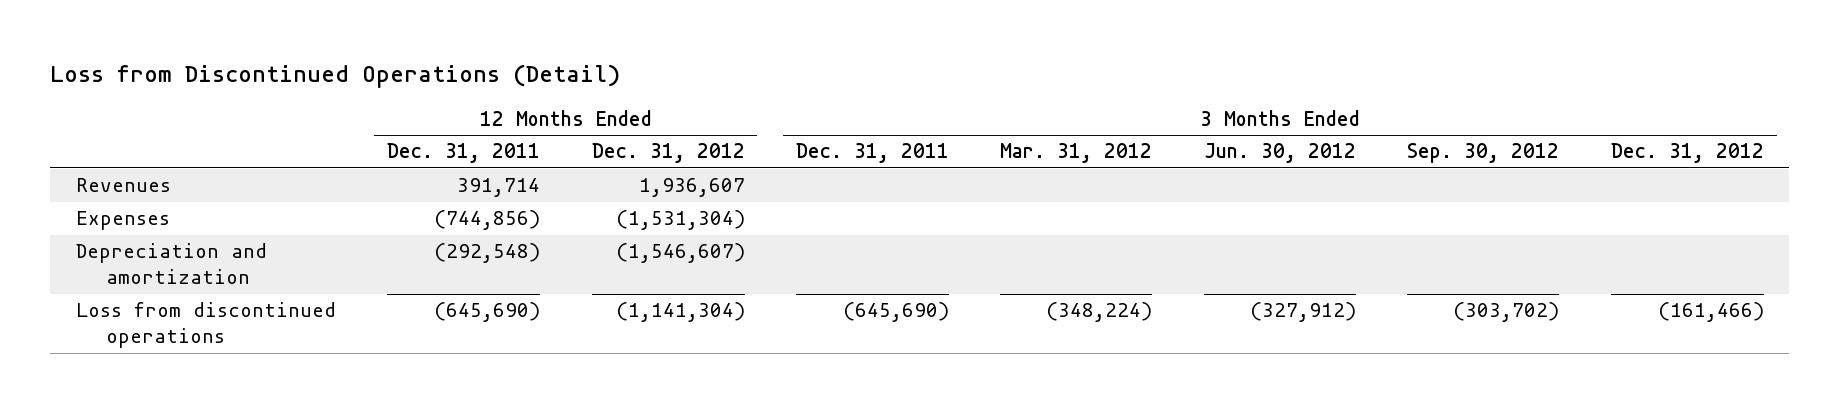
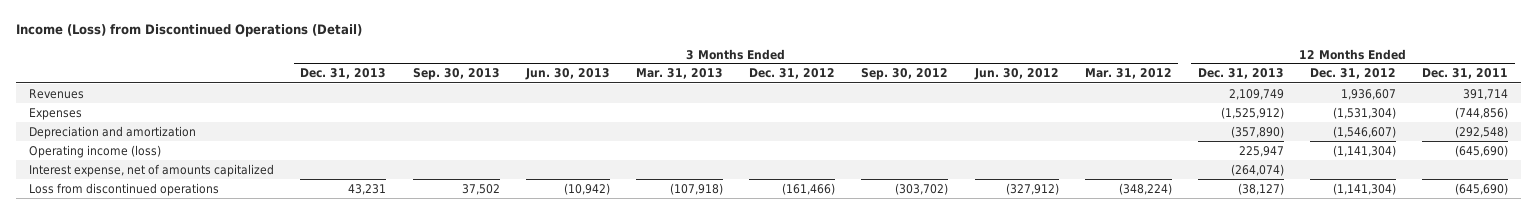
- Loss from Discontinued Operations (Detail)
+ Income (Loss) from Discontinued Operations (Detail)
- | 12 Months Ended Dec. 31, 2011 | 12 Months Ended Dec. 31, 2012 | 3 Months Ended Dec. 31, 2011 | 3 Months Ended Mar. 31, 2012 | 3 Months Ended Jun. 30, 2012 | 3 Months Ended Sep. 30, 2012 | 3 Months Ended Dec. 31, 2012
+ | 3 Months Ended Dec. 31, 2013 | 3 Months Ended Sep. 30, 2013 | 3 Months Ended Jun. 30, 2013 | 3 Months Ended Mar. 31, 2013 | 3 Months Ended Dec. 31, 2012 | 3 Months Ended Sep. 30, 2012 | 3 Months Ended Jun. 30, 2012 | 3 Months Ended Mar. 31, 2012 | 12 Months Ended Dec. 31, 2013 | 12 Months Ended Dec. 31, 2012 | 12 Months Ended Dec. 31, 2011
+ Operating income (loss) | | | | | | | | | 225,947 | (1,141,304) | (645,690)
+ Interest expense, net of amounts capitalized | | | | | | | | | (264,074) | |

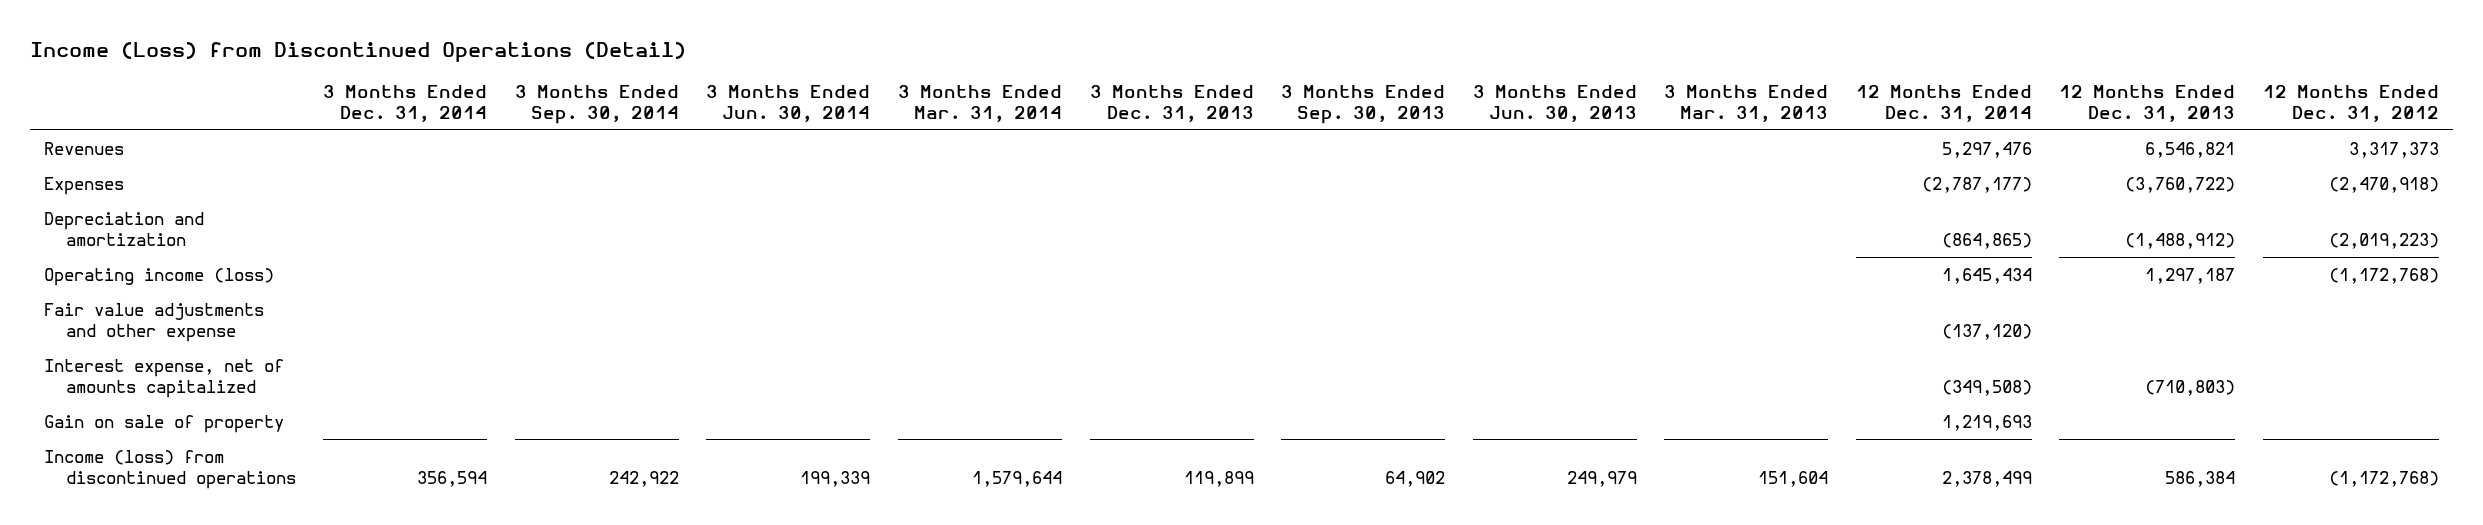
- | 3 Months Ended Dec. 31, 2013 | 3 Months Ended Sep. 30, 2013 | 3 Months Ended Jun. 30, 2013 | 3 Months Ended Mar. 31, 2013 | 3 Months Ended Dec. 31, 2012 | 3 Months Ended Sep. 30, 2012 | 3 Months Ended Jun. 30, 2012 | 3 Months Ended Mar. 31, 2012 | 12 Months Ended Dec. 31, 2013 | 12 Months Ended Dec. 31, 2012 | 12 Months Ended Dec. 31, 2011
+ | 3 Months Ended Dec. 31, 2014 | 3 Months Ended Sep. 30, 2014 | 3 Months Ended Jun. 30, 2014 | 3 Months Ended Mar. 31, 2014 | 3 Months Ended Dec. 31, 2013 | 3 Months Ended Sep. 30, 2013 | 3 Months Ended Jun. 30, 2013 | 3 Months Ended Mar. 31, 2013 | 12 Months Ended Dec. 31, 2014 | 12 Months Ended Dec. 31, 2013 | 12 Months Ended Dec. 31, 2012
- Revenues | | | | | | | | | 2,109,749 | 1,936,607 | 391,714
- Expenses | | | | | | | | | (1,525,912) | (1,531,304) | (744,856)
- Depreciation and amortization | | | | | | | | | (357,890) | (1,546,607) | (292,548)
- Operating income (loss) | | | | | | | | | 225,947 | (1,141,304) | (645,690)
- Interest expense, net of amounts capitalized | | | | | | | | | (264,074) | |
- Loss from discontinued operations | 43,231 | 37,502 | (10,942) | (107,918) | (161,466) | (303,702) | (327,912) | (348,224) | (38,127) | (1,141,304) | (645,690)
+ Revenues | | | | | | | | | 5,297,476 | 6,546,821 | 3,317,373
+ Expenses | | | | | | | | | (2,787,177) | (3,760,722) | (2,470,918)
+ Depreciation and amortization | | | | | | | | | (864,865) | (1,488,912) | (2,019,223)
+ Operating income (loss) | | | | | | | | | 1,645,434 | 1,297,187 | (1,172,768)
+ Fair value adjustments and other expense | | | | | | | | | (137,120) | |
+ Interest expense, net of amounts capitalized | | | | | | | | | (349,508) | (710,803) |
+ Gain on sale of property | | | | | | | | | 1,219,693 | |
+ Income (loss) from discontinued operations | 356,594 | 242,922 | 199,339 | 1,579,644 | 119,899 | 64,902 | 249,979 | 151,604 | 2,378,499 | 586,384 | (1,172,768)

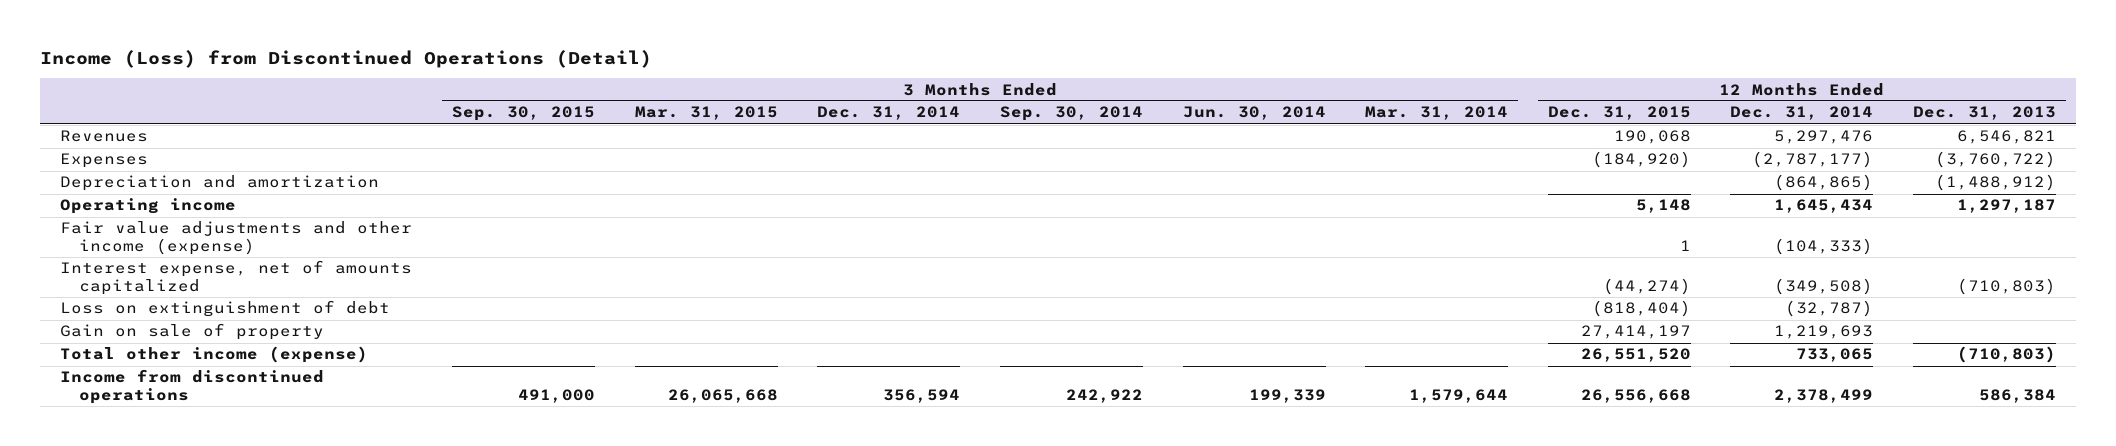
- | 3 Months Ended Dec. 31, 2014 | 3 Months Ended Sep. 30, 2014 | 3 Months Ended Jun. 30, 2014 | 3 Months Ended Mar. 31, 2014 | 3 Months Ended Dec. 31, 2013 | 3 Months Ended Sep. 30, 2013 | 3 Months Ended Jun. 30, 2013 | 3 Months Ended Mar. 31, 2013 | 12 Months Ended Dec. 31, 2014 | 12 Months Ended Dec. 31, 2013 | 12 Months Ended Dec. 31, 2012
+ | 3 Months Ended Sep. 30, 2015 | 3 Months Ended Mar. 31, 2015 | 3 Months Ended Dec. 31, 2014 | 3 Months Ended Sep. 30, 2014 | 3 Months Ended Jun. 30, 2014 | 3 Months Ended Mar. 31, 2014 | 12 Months Ended Dec. 31, 2015 | 12 Months Ended Dec. 31, 2014 | 12 Months Ended Dec. 31, 2013
- Operating income (loss) | | | | | | | | | 1,645,434 | 1,297,187 | (1,172,768)
- Fair value adjustments and other expense | | | | | | | | | (137,120) | |
+ Operating income | | | | | | | 5,148 | 1,645,434 | 1,297,187
+ Fair value adjustments and other income (expense) | | | | | | | 1 | (104,333) |
+ Loss on extinguishment of debt | | | | | | | (818,404) | (32,787) |
- Income (loss) from discontinued operations | 356,594 | 242,922 | 199,339 | 1,579,644 | 119,899 | 64,902 | 249,979 | 151,604 | 2,378,499 | 586,384 | (1,172,768)
+ Total other income (expense) | | | | | | | 26,551,520 | 733,065 | (710,803)
+ Income from discontinued operations | 491,000 | 26,065,668 | 356,594 | 242,922 | 199,339 | 1,579,644 | 26,556,668 | 2,378,499 | 586,384

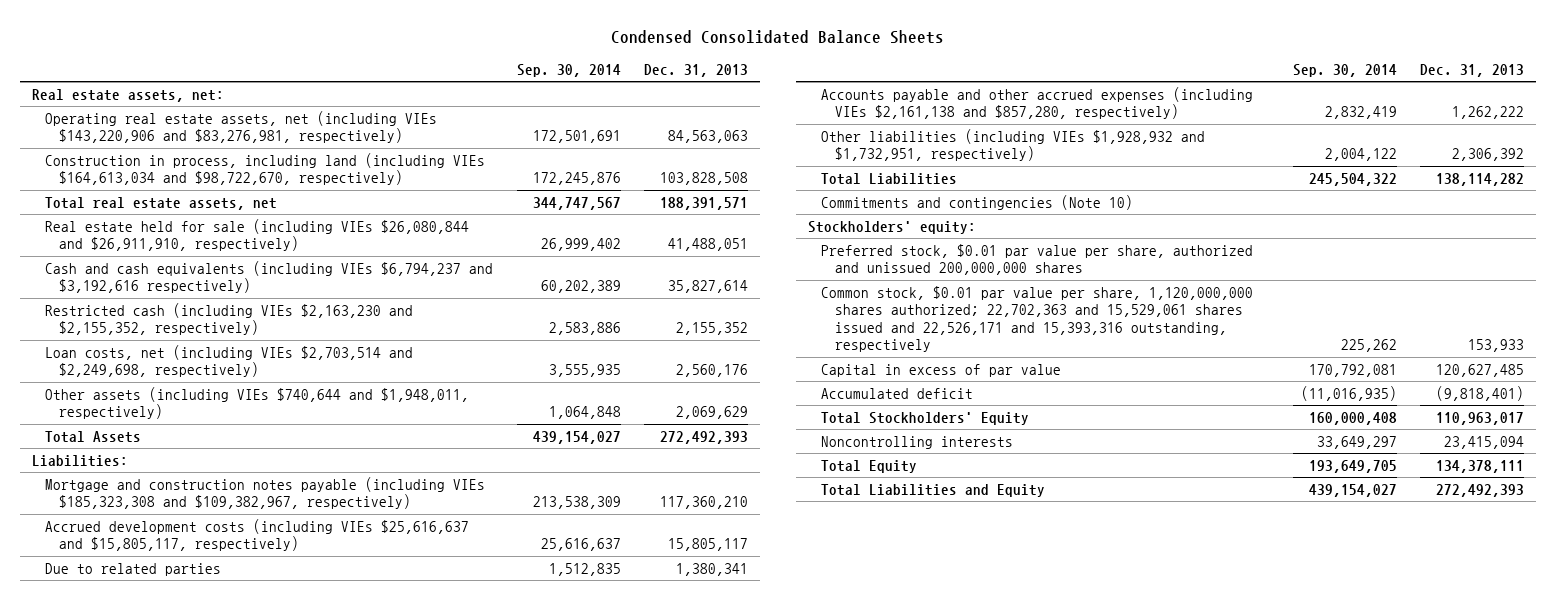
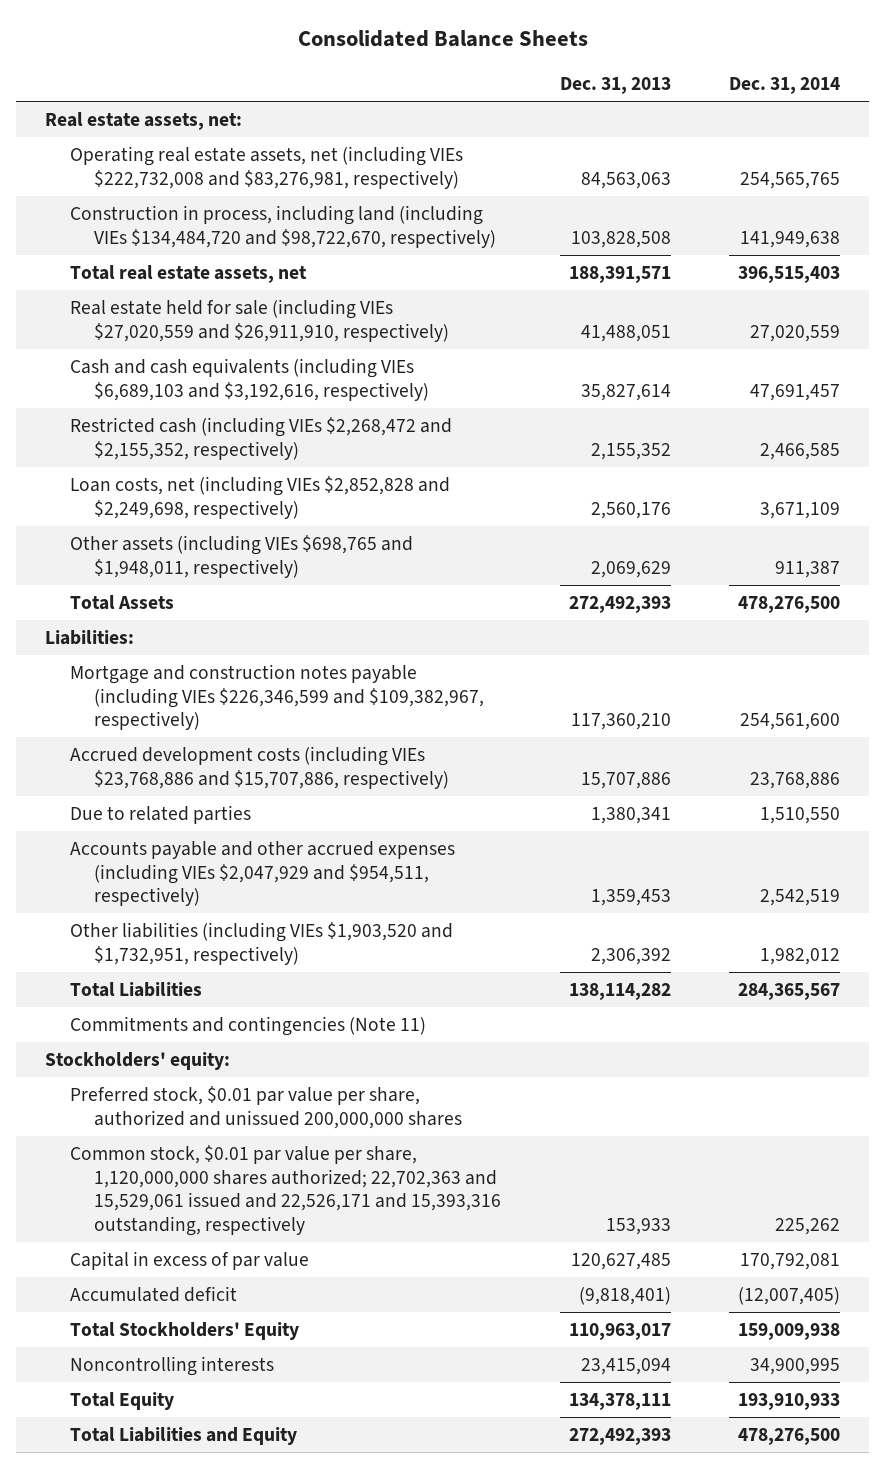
- Condensed Consolidated Balance Sheets
+ Consolidated Balance Sheets
- | Sep. 30, 2014 | Dec. 31, 2013
+ | Dec. 31, 2013 | Dec. 31, 2014
- Operating real estate assets, net (including VIEs $143,220,906 and $83,276,981, respectively) | 172,501,691 | 84,563,063
- Construction in process, including land (including VIEs $164,613,034 and $98,722,670, respectively) | 172,245,876 | 103,828,508
+ Operating real estate assets, net (including VIEs $222,732,008 and $83,276,981, respectively) | 84,563,063 | 254,565,765
+ Construction in process, including land (including VIEs $134,484,720 and $98,722,670, respectively) | 103,828,508 | 141,949,638
- Real estate held for sale (including VIEs $26,080,844 and $26,911,910, respectively) | 26,999,402 | 41,488,051
- Cash and cash equivalents (including VIEs $6,794,237 and $3,192,616 respectively) | 60,202,389 | 35,827,614
- Restricted cash (including VIEs $2,163,230 and $2,155,352, respectively) | 2,583,886 | 2,155,352
- Loan costs, net (including VIEs $2,703,514 and $2,249,698, respectively) | 3,555,935 | 2,560,176
- Other assets (including VIEs $740,644 and $1,948,011, respectively) | 1,064,848 | 2,069,629
+ Real estate held for sale (including VIEs $27,020,559 and $26,911,910, respectively) | 41,488,051 | 27,020,559
+ Cash and cash equivalents (including VIEs $6,689,103 and $3,192,616, respectively) | 35,827,614 | 47,691,457
+ Restricted cash (including VIEs $2,268,472 and $2,155,352, respectively) | 2,155,352 | 2,466,585
+ Loan costs, net (including VIEs $2,852,828 and $2,249,698, respectively) | 2,560,176 | 3,671,109
+ Other assets (including VIEs $698,765 and $1,948,011, respectively) | 2,069,629 | 911,387
- Mortgage and construction notes payable (including VIEs $185,323,308 and $109,382,967, respectively) | 213,538,309 | 117,360,210
- Accrued development costs (including VIEs $25,616,637 and $15,805,117, respectively) | 25,616,637 | 15,805,117
+ Mortgage and construction notes payable (including VIEs $226,346,599 and $109,382,967, respectively) | 117,360,210 | 254,561,600
+ Accrued development costs (including VIEs $23,768,886 and $15,707,886, respectively) | 15,707,886 | 23,768,886
- Accounts payable and other accrued expenses (including VIEs $2,161,138 and $857,280, respectively) | 2,832,419 | 1,262,222
- Other liabilities (including VIEs $1,928,932 and $1,732,951, respectively) | 2,004,122 | 2,306,392
+ Accounts payable and other accrued expenses (including VIEs $2,047,929 and $954,511, respectively) | 1,359,453 | 2,542,519
+ Other liabilities (including VIEs $1,903,520 and $1,732,951, respectively) | 2,306,392 | 1,982,012
- Commitments and contingencies (Note 10)
+ Commitments and contingencies (Note 11)
- Common stock, $0.01 par value per share, 1,120,000,000 shares authorized; 22,702,363 and 15,529,061 shares issued and 22,526,171 and 15,393,316 outstanding, respectively | 225,262 | 153,933
+ Common stock, $0.01 par value per share, 1,120,000,000 shares authorized; 22,702,363 and 15,529,061 issued and 22,526,171 and 15,393,316 outstanding, respectively | 153,933 | 225,262

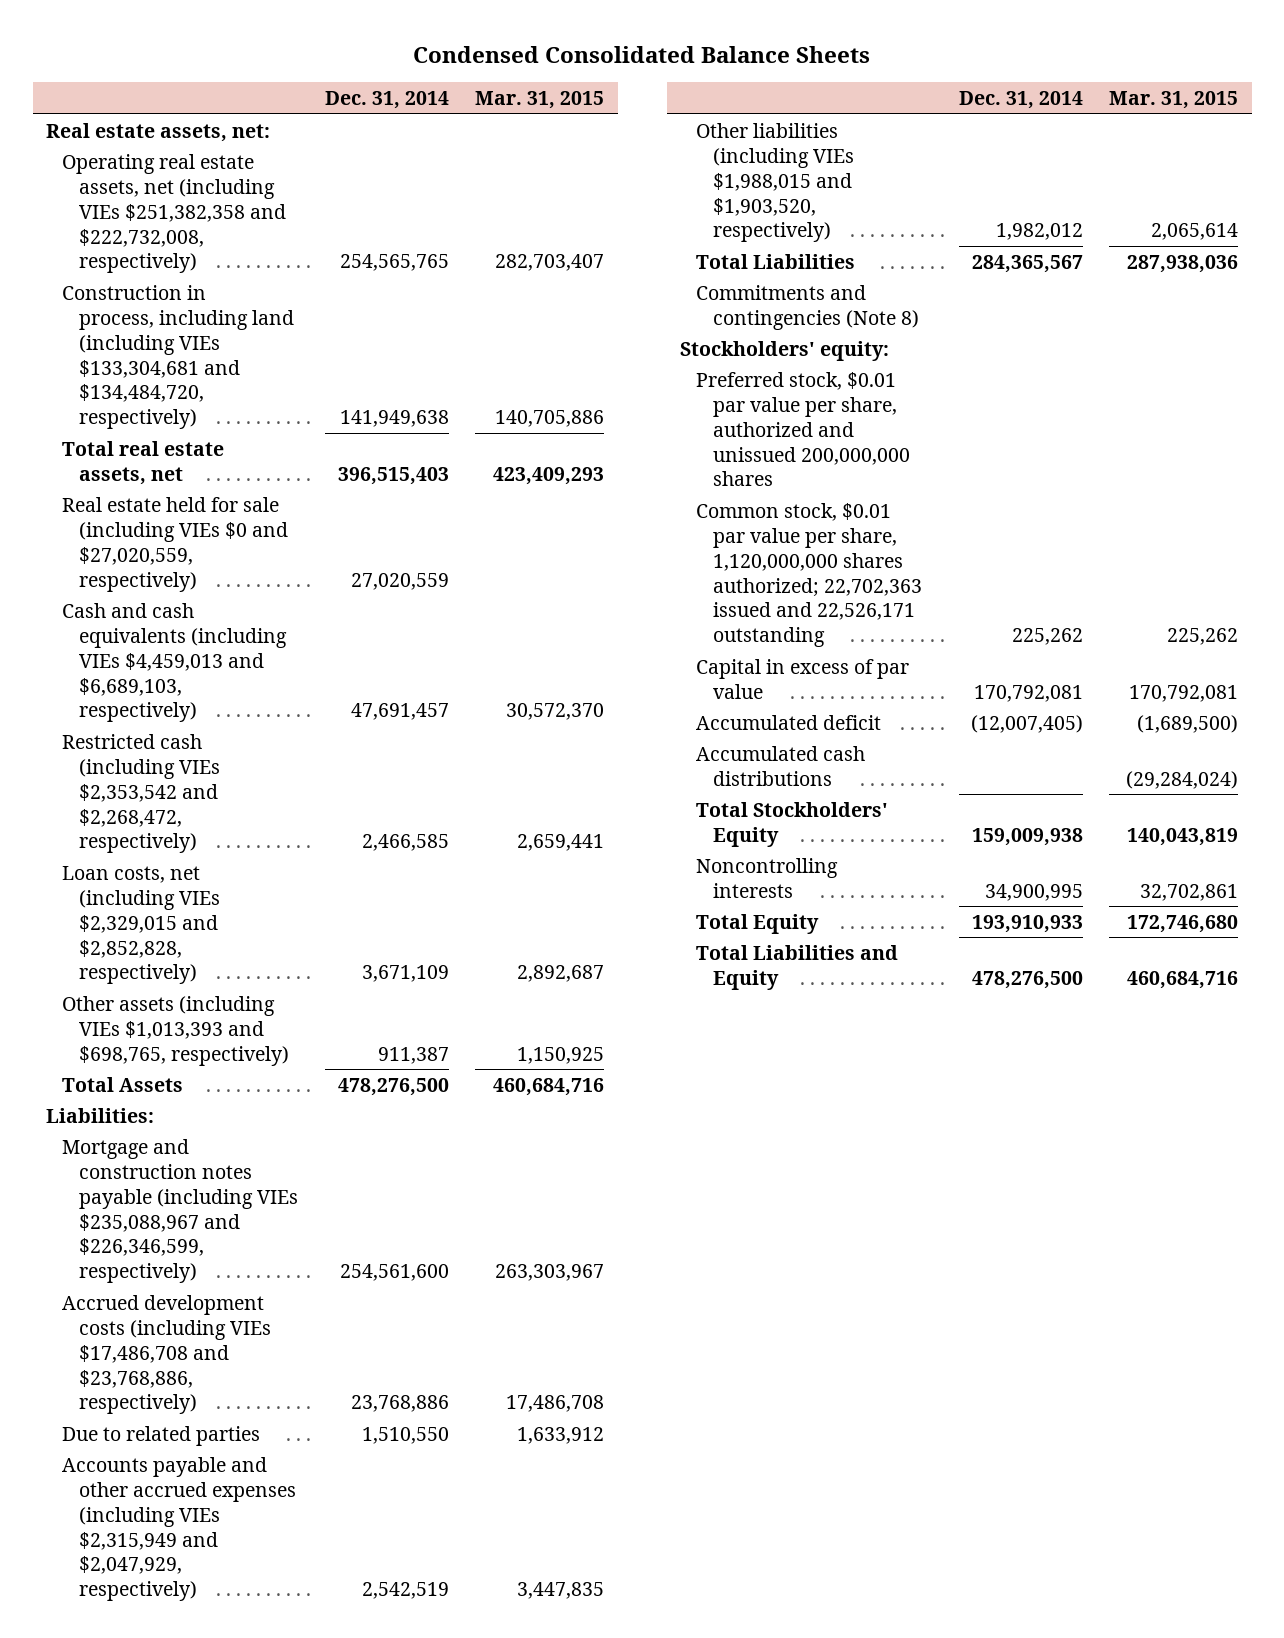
- Consolidated Balance Sheets
+ Condensed Consolidated Balance Sheets
- | Dec. 31, 2013 | Dec. 31, 2014
+ | Dec. 31, 2014 | Mar. 31, 2015
- Operating real estate assets, net (including VIEs $222,732,008 and $83,276,981, respectively) | 84,563,063 | 254,565,765
- Construction in process, including land (including VIEs $134,484,720 and $98,722,670, respectively) | 103,828,508 | 141,949,638
+ Operating real estate assets, net (including VIEs $251,382,358 and $222,732,008, respectively) | 254,565,765 | 282,703,407
+ Construction in process, including land (including VIEs $133,304,681 and $134,484,720, respectively) | 141,949,638 | 140,705,886
- Real estate held for sale (including VIEs $27,020,559 and $26,911,910, respectively) | 41,488,051 | 27,020,559
- Cash and cash equivalents (including VIEs $6,689,103 and $3,192,616, respectively) | 35,827,614 | 47,691,457
- Restricted cash (including VIEs $2,268,472 and $2,155,352, respectively) | 2,155,352 | 2,466,585
- Loan costs, net (including VIEs $2,852,828 and $2,249,698, respectively) | 2,560,176 | 3,671,109
- Other assets (including VIEs $698,765 and $1,948,011, respectively) | 2,069,629 | 911,387
+ Real estate held for sale (including VIEs $0 and $27,020,559, respectively) | 27,020,559 |
+ Cash and cash equivalents (including VIEs $4,459,013 and $6,689,103, respectively) | 47,691,457 | 30,572,370
+ Restricted cash (including VIEs $2,353,542 and $2,268,472, respectively) | 2,466,585 | 2,659,441
+ Loan costs, net (including VIEs $2,329,015 and $2,852,828, respectively) | 3,671,109 | 2,892,687
+ Other assets (including VIEs $1,013,393 and $698,765, respectively) | 911,387 | 1,150,925
- Mortgage and construction notes payable (including VIEs $226,346,599 and $109,382,967, respectively) | 117,360,210 | 254,561,600
- Accrued development costs (including VIEs $23,768,886 and $15,707,886, respectively) | 15,707,886 | 23,768,886
+ Mortgage and construction notes payable (including VIEs $235,088,967 and $226,346,599, respectively) | 254,561,600 | 263,303,967
+ Accrued development costs (including VIEs $17,486,708 and $23,768,886, respectively) | 23,768,886 | 17,486,708
- Accounts payable and other accrued expenses (including VIEs $2,047,929 and $954,511, respectively) | 1,359,453 | 2,542,519
- Other liabilities (including VIEs $1,903,520 and $1,732,951, respectively) | 2,306,392 | 1,982,012
+ Accounts payable and other accrued expenses (including VIEs $2,315,949 and $2,047,929, respectively) | 2,542,519 | 3,447,835
+ Other liabilities (including VIEs $1,988,015 and $1,903,520, respectively) | 1,982,012 | 2,065,614
- Commitments and contingencies (Note 11)
+ Commitments and contingencies (Note 8)
- Common stock, $0.01 par value per share, 1,120,000,000 shares authorized; 22,702,363 and 15,529,061 issued and 22,526,171 and 15,393,316 outstanding, respectively | 153,933 | 225,262
+ Common stock, $0.01 par value per share, 1,120,000,000 shares authorized; 22,702,363 issued and 22,526,171 outstanding | 225,262 | 225,262
+ Accumulated cash distributions | | (29,284,024)

